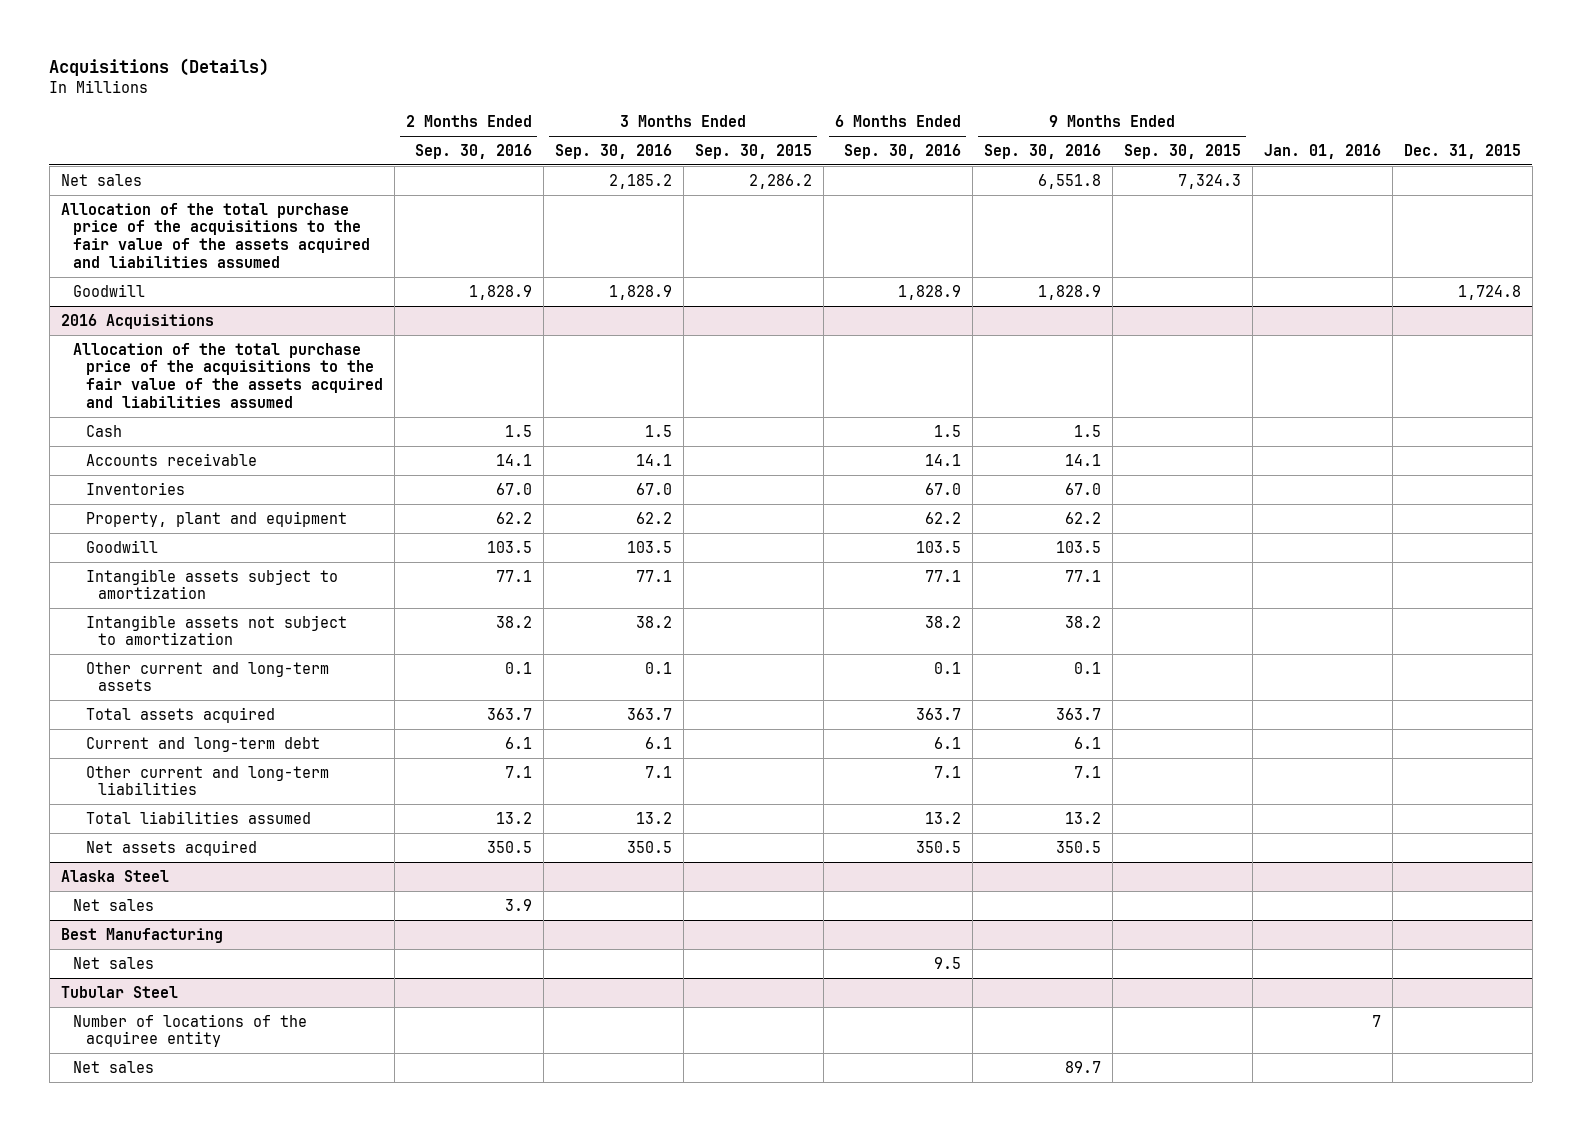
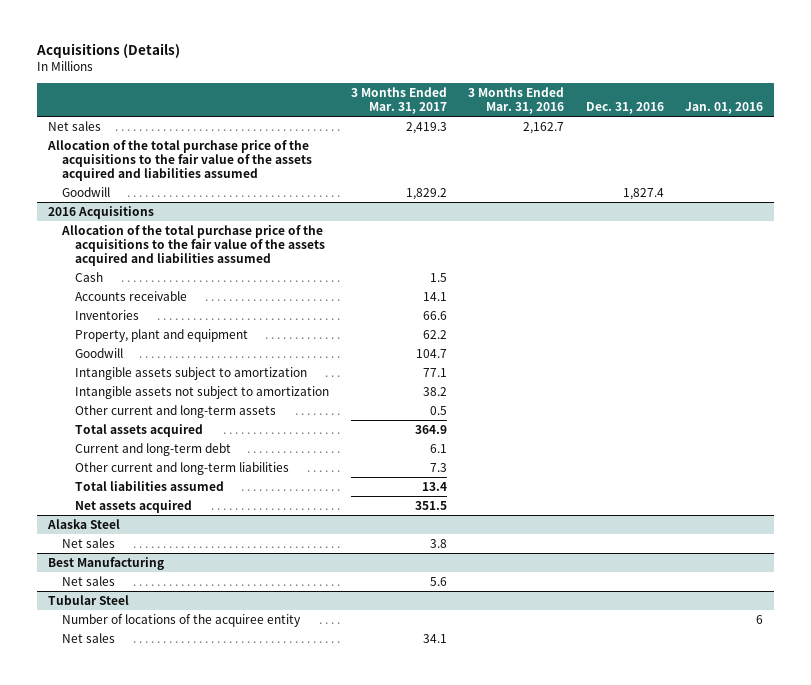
- | 2 Months Ended Sep. 30, 2016 | 3 Months Ended Sep. 30, 2016 | 3 Months Ended Sep. 30, 2015 | 6 Months Ended Sep. 30, 2016 | 9 Months Ended Sep. 30, 2016 | 9 Months Ended Sep. 30, 2015 | Jan. 01, 2016 | Dec. 31, 2015
+ | 3 Months Ended Mar. 31, 2017 | 3 Months Ended Mar. 31, 2016 | Dec. 31, 2016 | Jan. 01, 2016
@ Tubular Steel
- Number of locations of the acquiree entity | | | | | | | 7 |
+ Number of locations of the acquiree entity | | | | 6

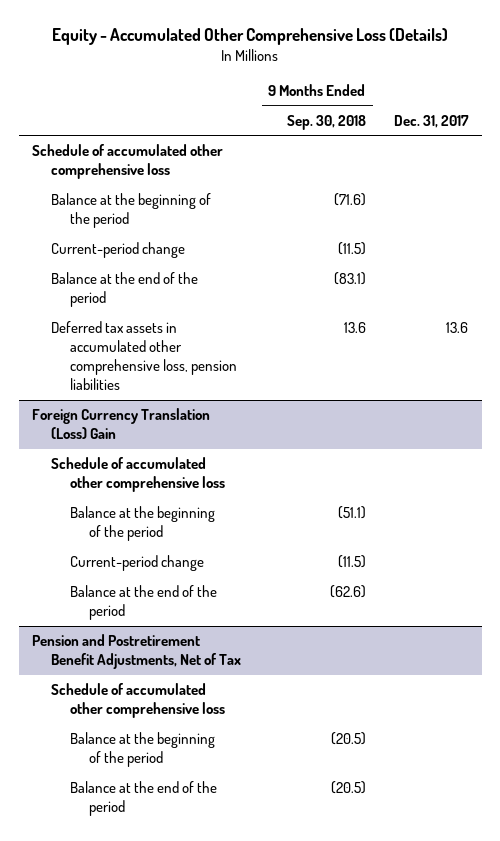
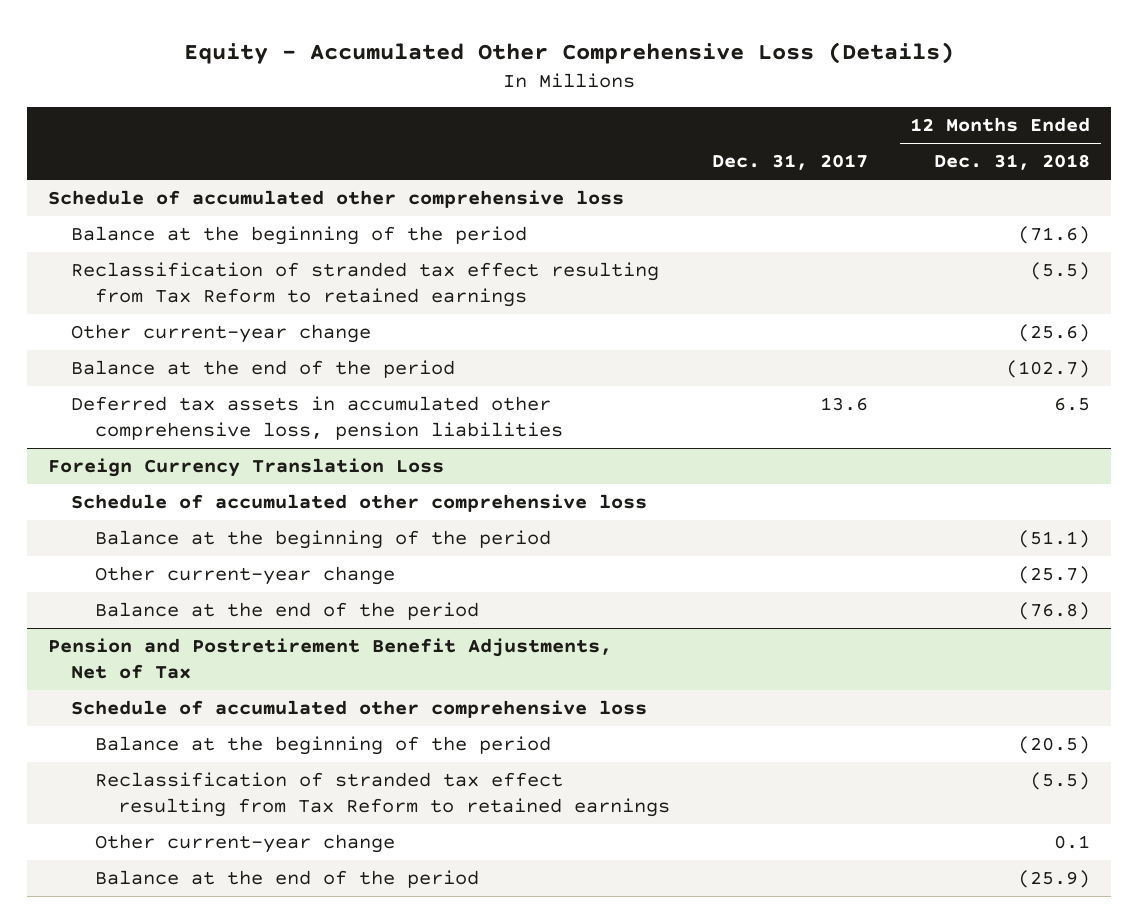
- | 9 Months Ended Sep. 30, 2018 | Dec. 31, 2017
+ | Dec. 31, 2017 | 12 Months Ended Dec. 31, 2018
- Current-period change | (11.5) |
+ Reclassification of stranded tax effect resulting from Tax Reform to retained earnings | | (5.5)
+ Other current-year change | | (25.6)
- Foreign Currency Translation (Loss) Gain
+ Foreign Currency Translation Loss
- Current-period change | (11.5) |
+ Other current-year change | | (25.7)
@ Pension and Postretirement Benefit Adjustments, Net of Tax
+ Reclassification of stranded tax effect resulting from Tax Reform to retained earnings | | (5.5)
+ Other current-year change | | 0.1

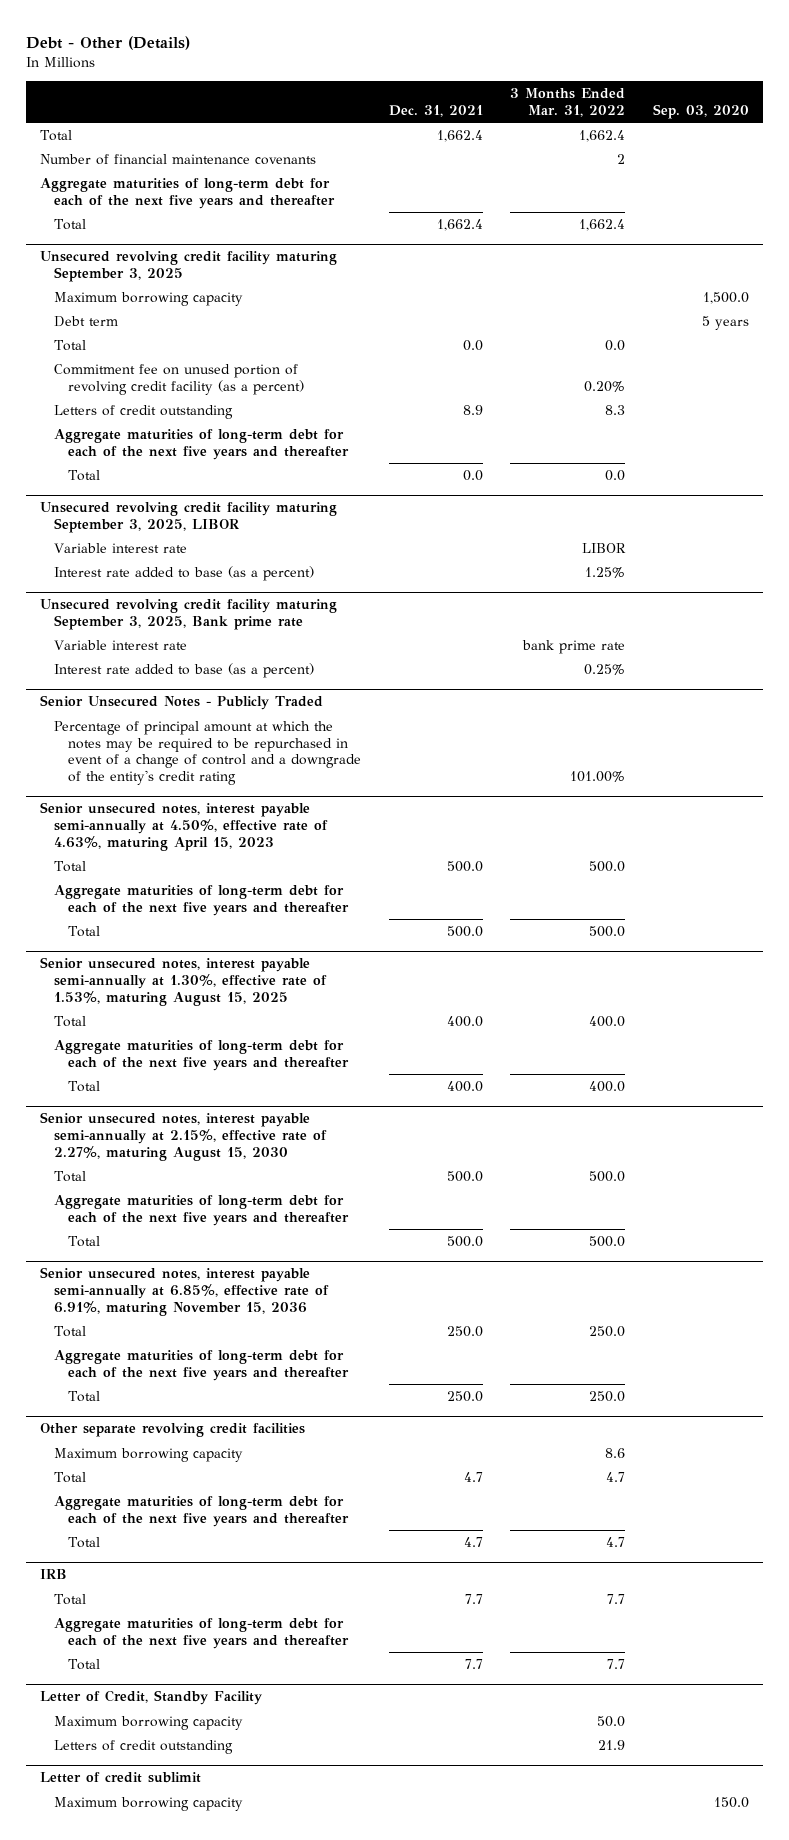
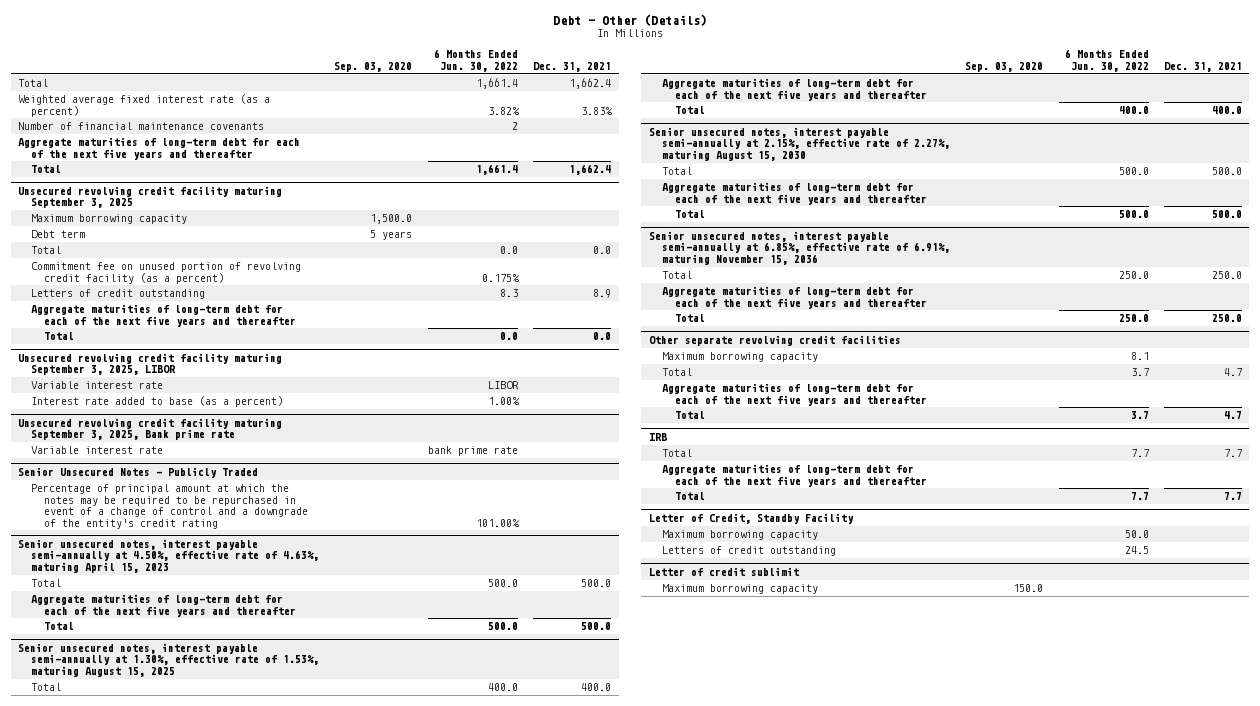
- | Dec. 31, 2021 | 3 Months Ended Mar. 31, 2022 | Sep. 03, 2020
+ | Sep. 03, 2020 | 6 Months Ended Jun. 30, 2022 | Dec. 31, 2021
+ Weighted average fixed interest rate (as a percent) | | 3.82% | 3.83%
@ Unsecured revolving credit facility maturing September 3, 2025, Bank prime rate
- Interest rate added to base (as a percent) | | 0.25% |

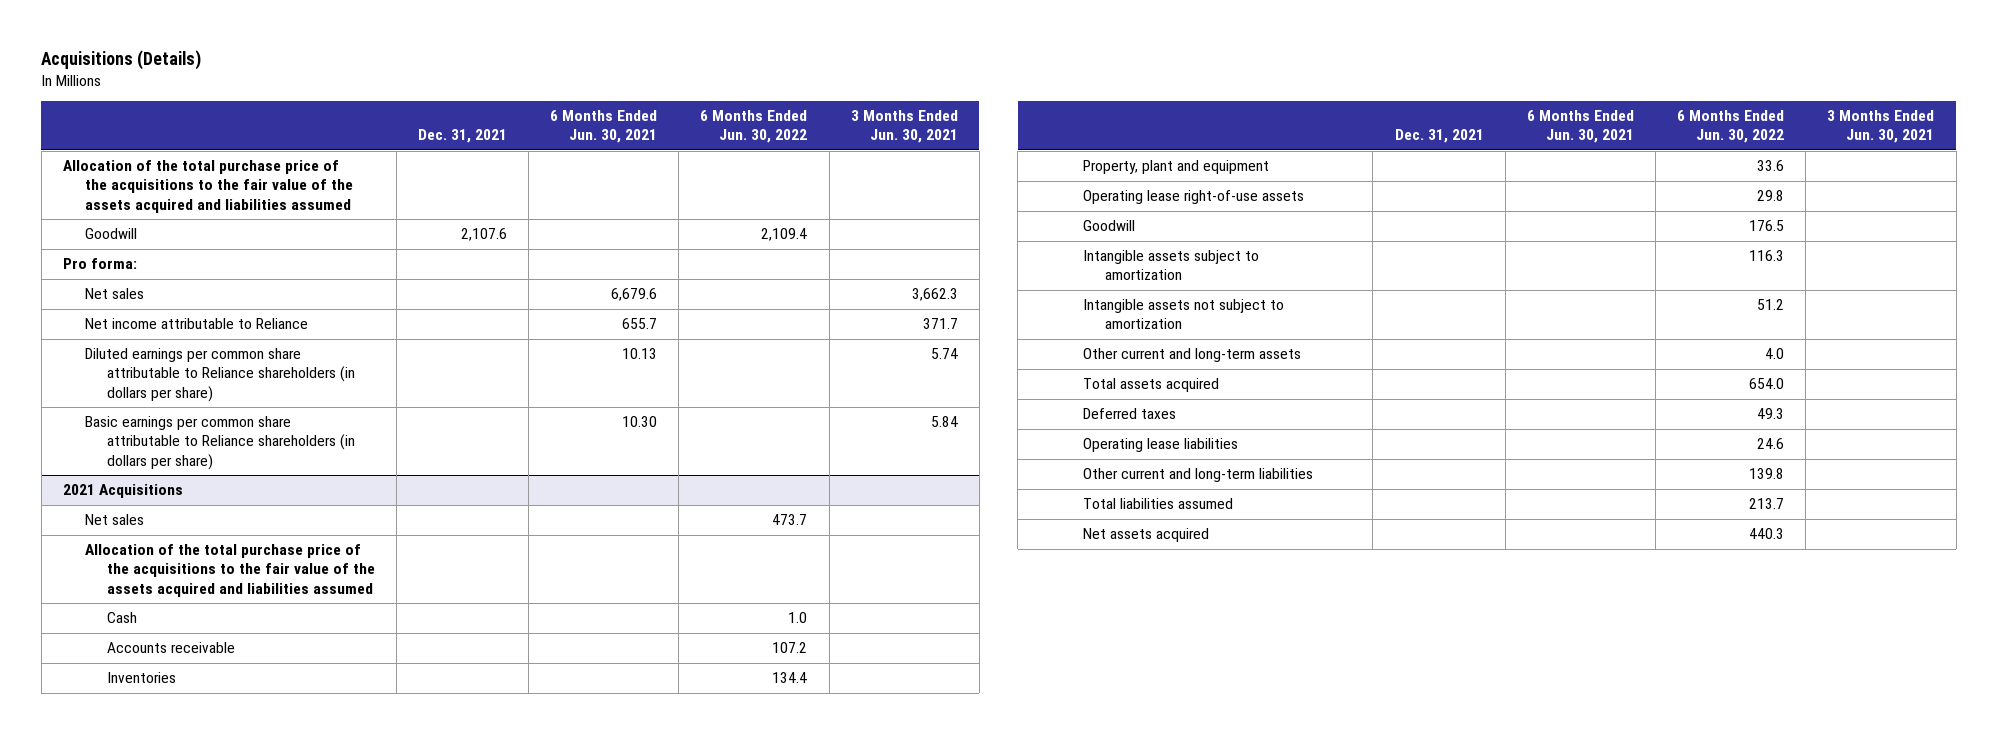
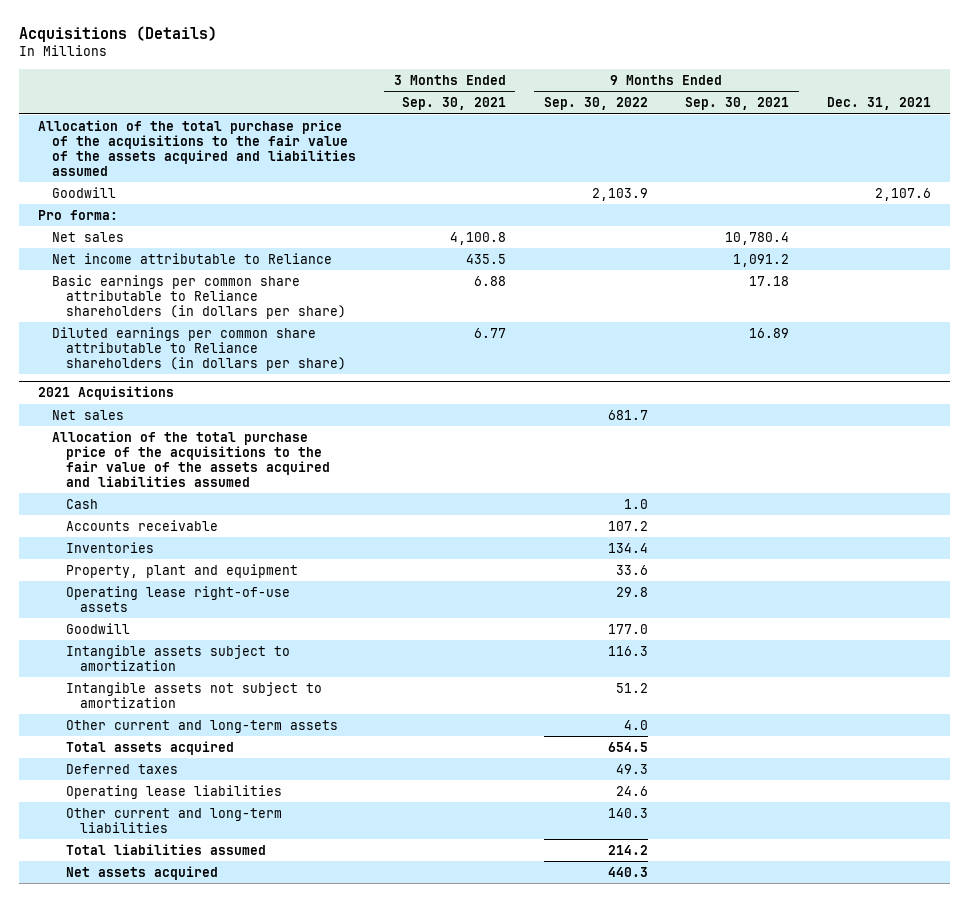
- | Dec. 31, 2021 | 6 Months Ended Jun. 30, 2021 | 6 Months Ended Jun. 30, 2022 | 3 Months Ended Jun. 30, 2021
+ | 3 Months Ended Sep. 30, 2021 | 9 Months Ended Sep. 30, 2022 | 9 Months Ended Sep. 30, 2021 | Dec. 31, 2021
moved down: Diluted earnings per common share attributable to Reliance shareholders (in dollars per share) | 6.77 | | 16.89 |

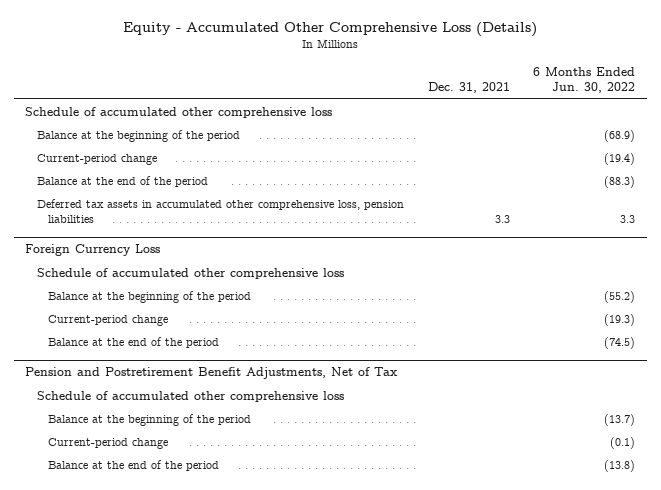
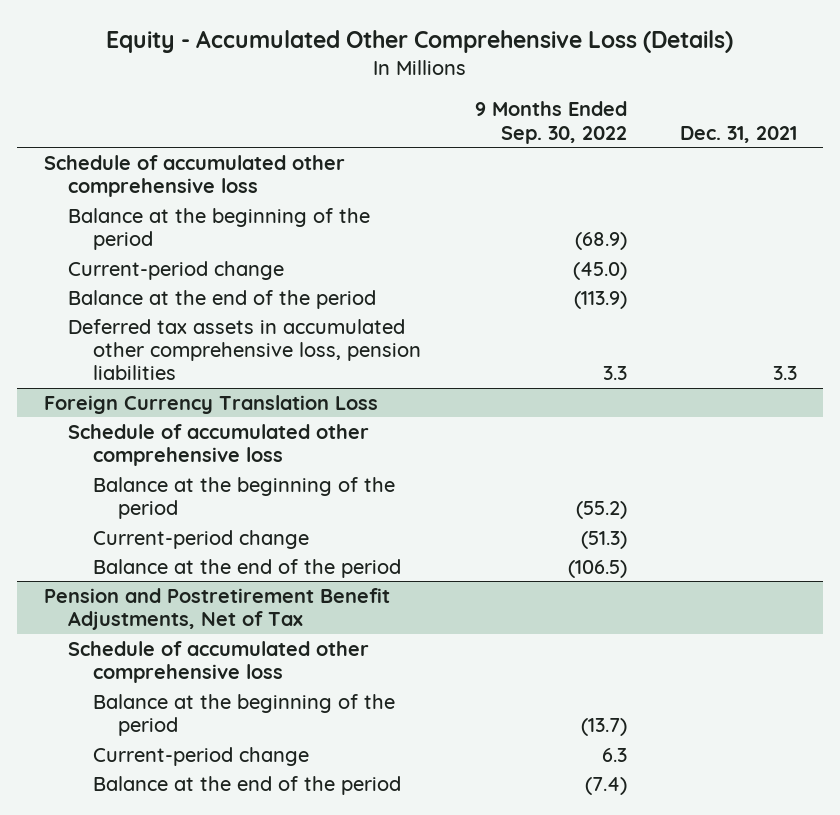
- | Dec. 31, 2021 | 6 Months Ended Jun. 30, 2022
+ | 9 Months Ended Sep. 30, 2022 | Dec. 31, 2021
- Foreign Currency Loss
+ Foreign Currency Translation Loss

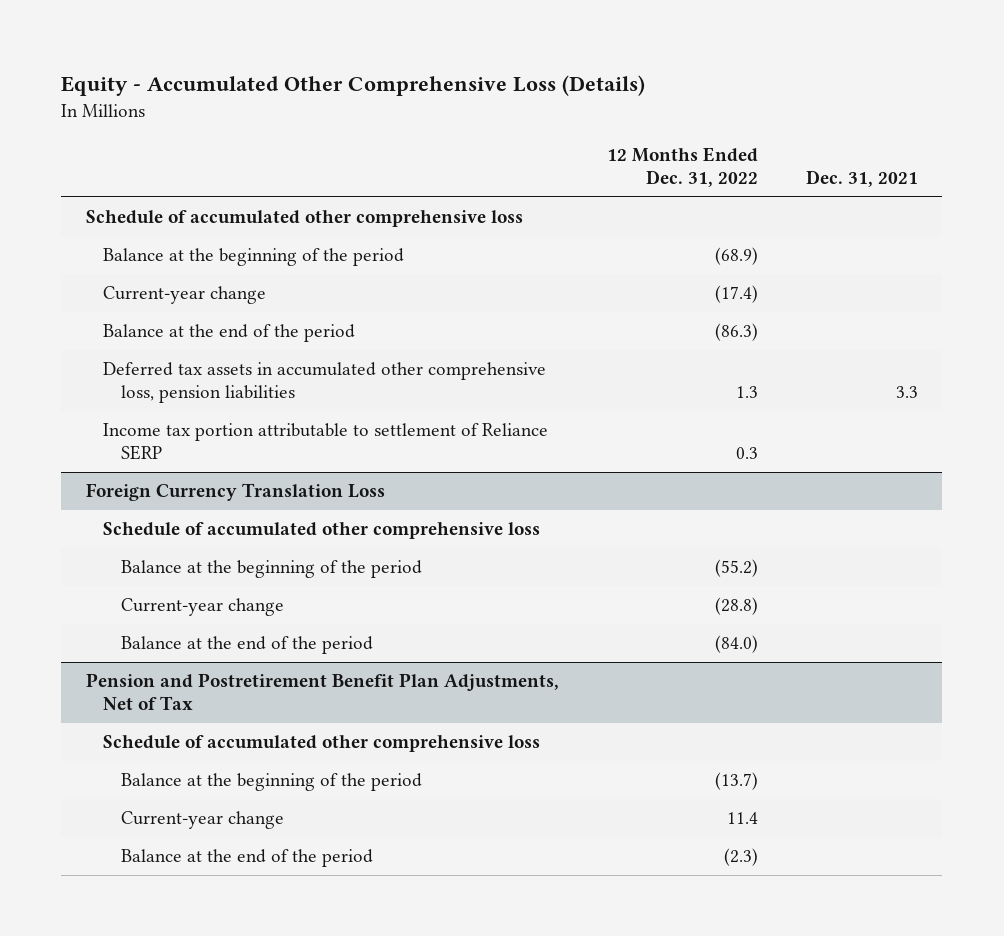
- | 9 Months Ended Sep. 30, 2022 | Dec. 31, 2021
+ | 12 Months Ended Dec. 31, 2022 | Dec. 31, 2021
- Current-period change | (45.0) |
+ Current-year change | (17.4) |
+ Income tax portion attributable to settlement of Reliance SERP | 0.3 |
@ Foreign Currency Translation Loss
- Current-period change | (51.3) |
+ Current-year change | (28.8) |
- Pension and Postretirement Benefit Adjustments, Net of Tax
+ Pension and Postretirement Benefit Plan Adjustments, Net of Tax
- Current-period change | 6.3 |
+ Current-year change | 11.4 |

